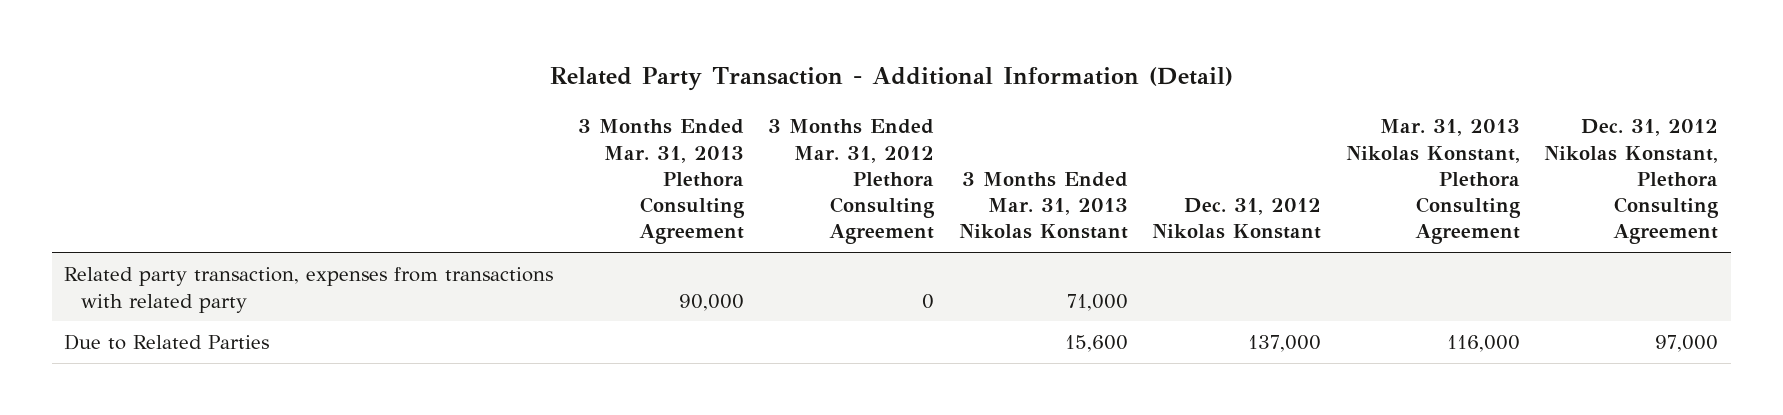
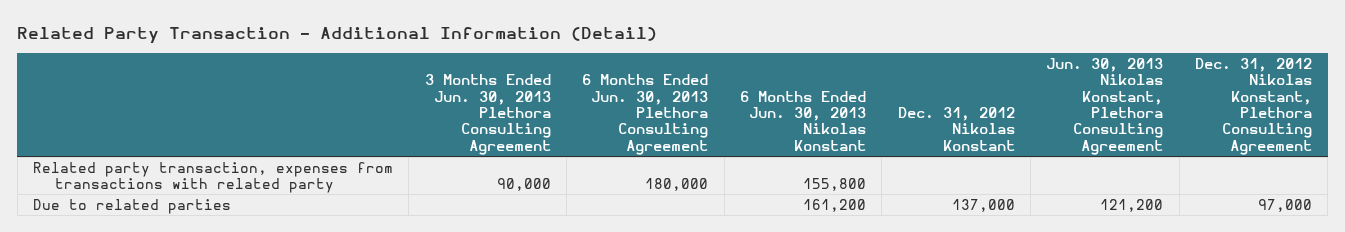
- | 3 Months Ended Mar. 31, 2013 Plethora Consulting Agreement | 3 Months Ended Mar. 31, 2012 Plethora Consulting Agreement | 3 Months Ended Mar. 31, 2013 Nikolas Konstant | Dec. 31, 2012 Nikolas Konstant | Mar. 31, 2013 Nikolas Konstant, Plethora Consulting Agreement | Dec. 31, 2012 Nikolas Konstant, Plethora Consulting Agreement
+ | 3 Months Ended Jun. 30, 2013 Plethora Consulting Agreement | 6 Months Ended Jun. 30, 2013 Plethora Consulting Agreement | 6 Months Ended Jun. 30, 2013 Nikolas Konstant | Dec. 31, 2012 Nikolas Konstant | Jun. 30, 2013 Nikolas Konstant, Plethora Consulting Agreement | Dec. 31, 2012 Nikolas Konstant, Plethora Consulting Agreement
- Due to Related Parties | | | 15,600 | 137,000 | 116,000 | 97,000
+ Due to related parties | | | 161,200 | 137,000 | 121,200 | 97,000

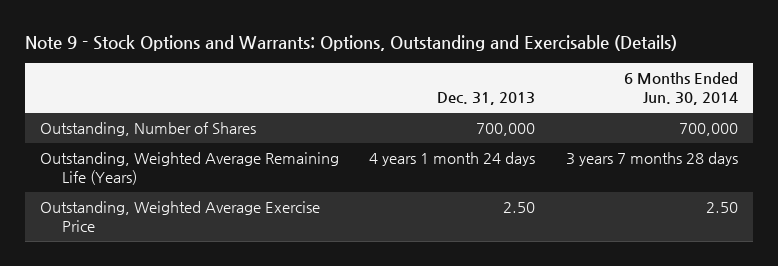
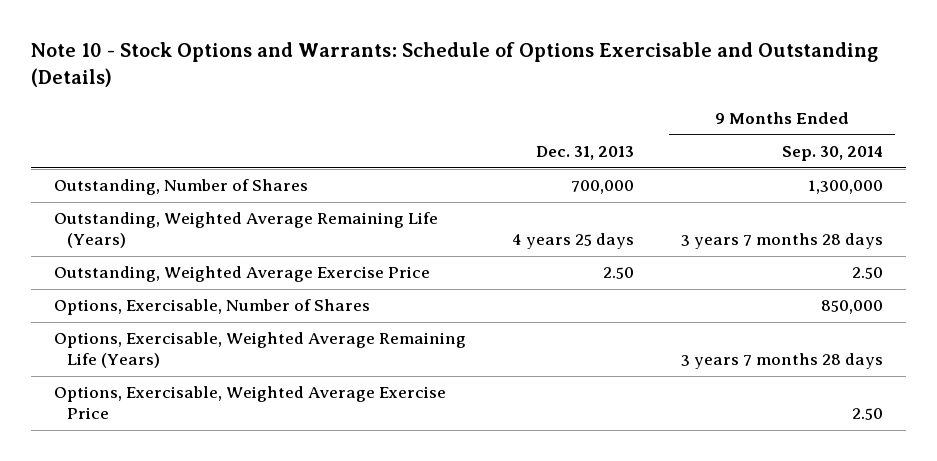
- Note 9 - Stock Options and Warrants: Options, Outstanding and Exercisable (Details)
+ Note 10 - Stock Options and Warrants: Schedule of Options Exercisable and Outstanding (Details)
- | Dec. 31, 2013 | 6 Months Ended Jun. 30, 2014
+ | Dec. 31, 2013 | 9 Months Ended Sep. 30, 2014
- Outstanding, Weighted Average Remaining Life (Years) | 4 years 1 month 24 days | 3 years 7 months 28 days
+ Outstanding, Weighted Average Remaining Life (Years) | 4 years 25 days | 3 years 7 months 28 days
+ Options, Exercisable, Number of Shares | | 850,000
+ Options, Exercisable, Weighted Average Remaining Life (Years) | | 3 years 7 months 28 days
+ Options, Exercisable, Weighted Average Exercise Price | | 2.50

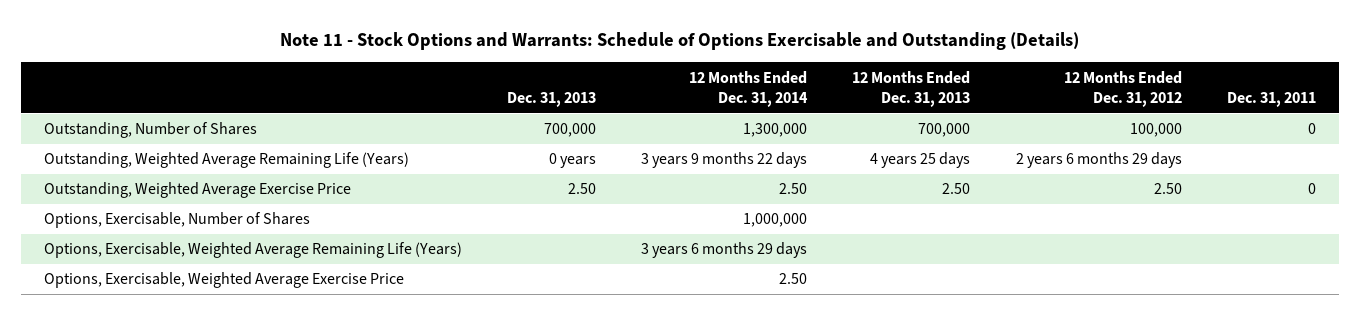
- Note 10 - Stock Options and Warrants: Schedule of Options Exercisable and Outstanding (Details)
+ Note 11 - Stock Options and Warrants: Schedule of Options Exercisable and Outstanding (Details)
- | Dec. 31, 2013 | 9 Months Ended Sep. 30, 2014
+ | Dec. 31, 2013 | 12 Months Ended Dec. 31, 2014 | 12 Months Ended Dec. 31, 2013 | 12 Months Ended Dec. 31, 2012 | Dec. 31, 2011
- Outstanding, Weighted Average Remaining Life (Years) | 4 years 25 days | 3 years 7 months 28 days
+ Outstanding, Weighted Average Remaining Life (Years) | 0 years | 3 years 9 months 22 days | 4 years 25 days | 2 years 6 months 29 days |

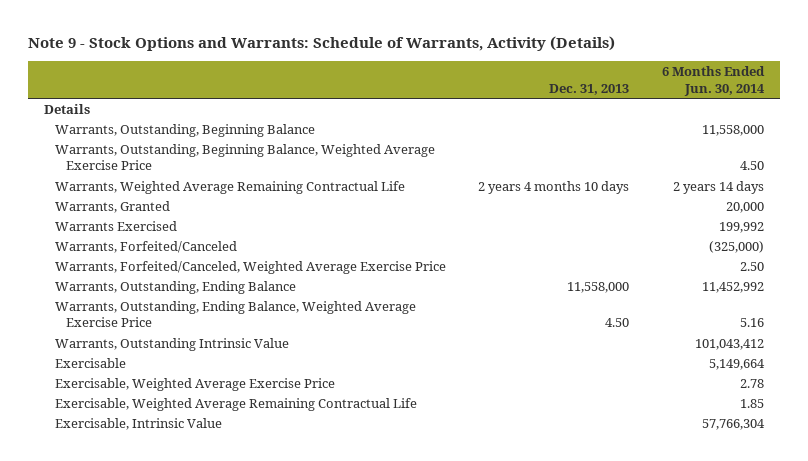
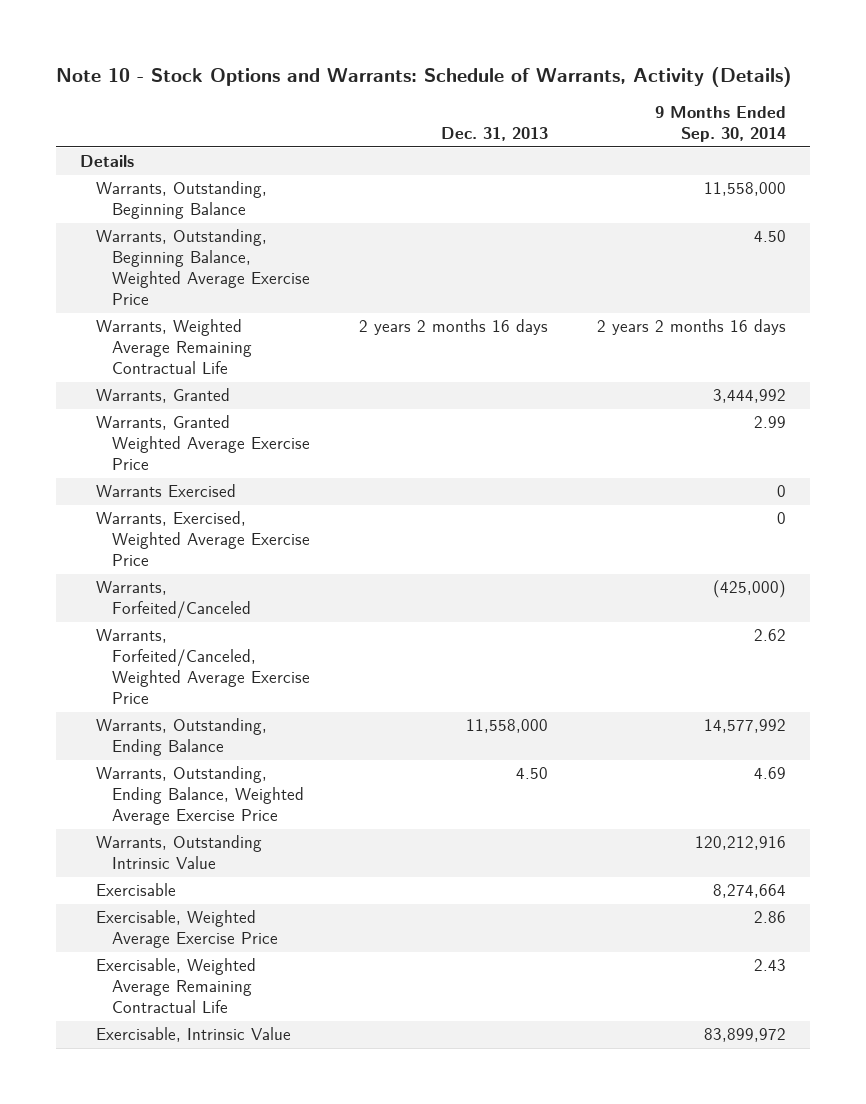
- Note 9 - Stock Options and Warrants: Schedule of Warrants, Activity (Details)
+ Note 10 - Stock Options and Warrants: Schedule of Warrants, Activity (Details)
- | Dec. 31, 2013 | 6 Months Ended Jun. 30, 2014
+ | Dec. 31, 2013 | 9 Months Ended Sep. 30, 2014
- Warrants, Weighted Average Remaining Contractual Life | 2 years 4 months 10 days | 2 years 14 days
+ Warrants, Weighted Average Remaining Contractual Life | 2 years 2 months 16 days | 2 years 2 months 16 days
+ Warrants, Granted Weighted Average Exercise Price | | 2.99
+ Warrants, Exercised, Weighted Average Exercise Price | | 0

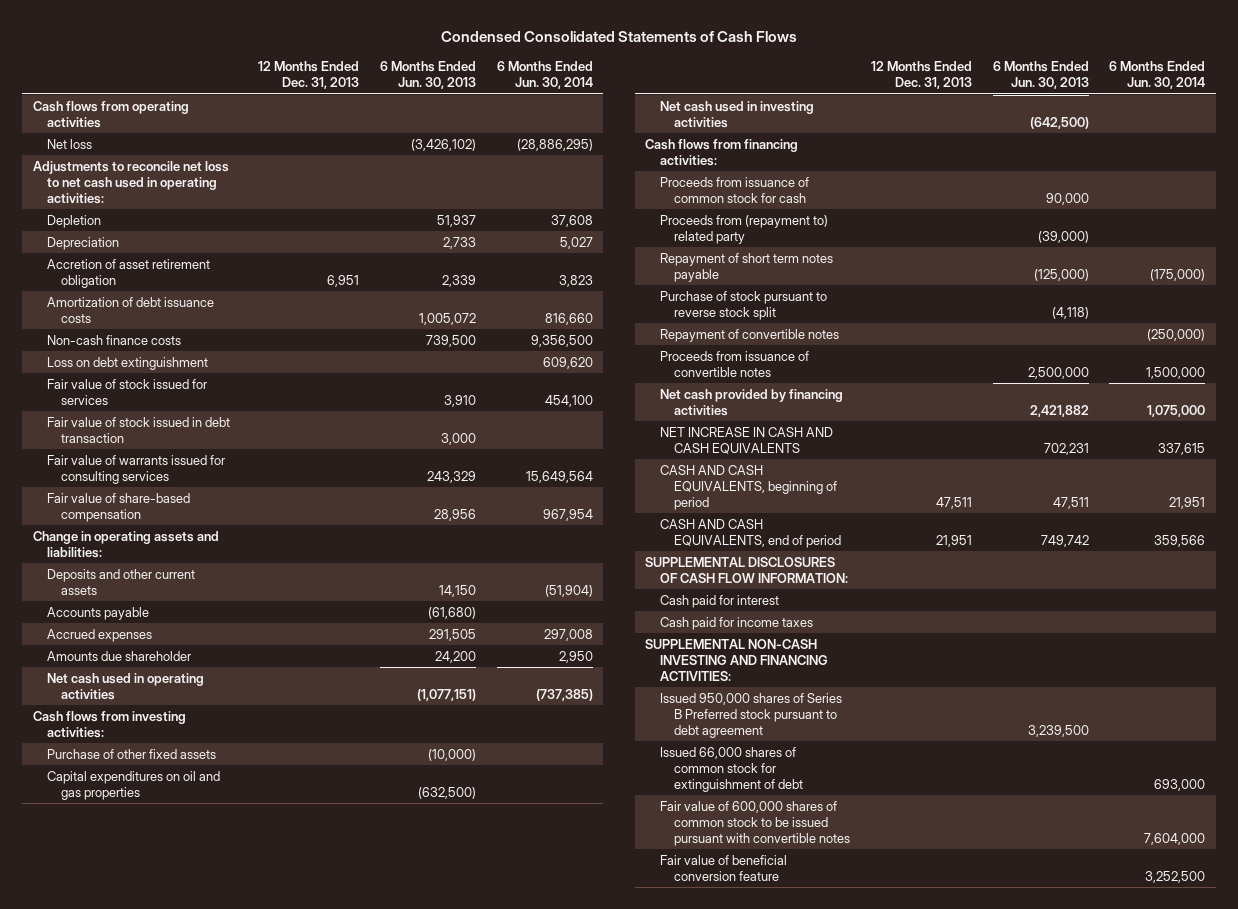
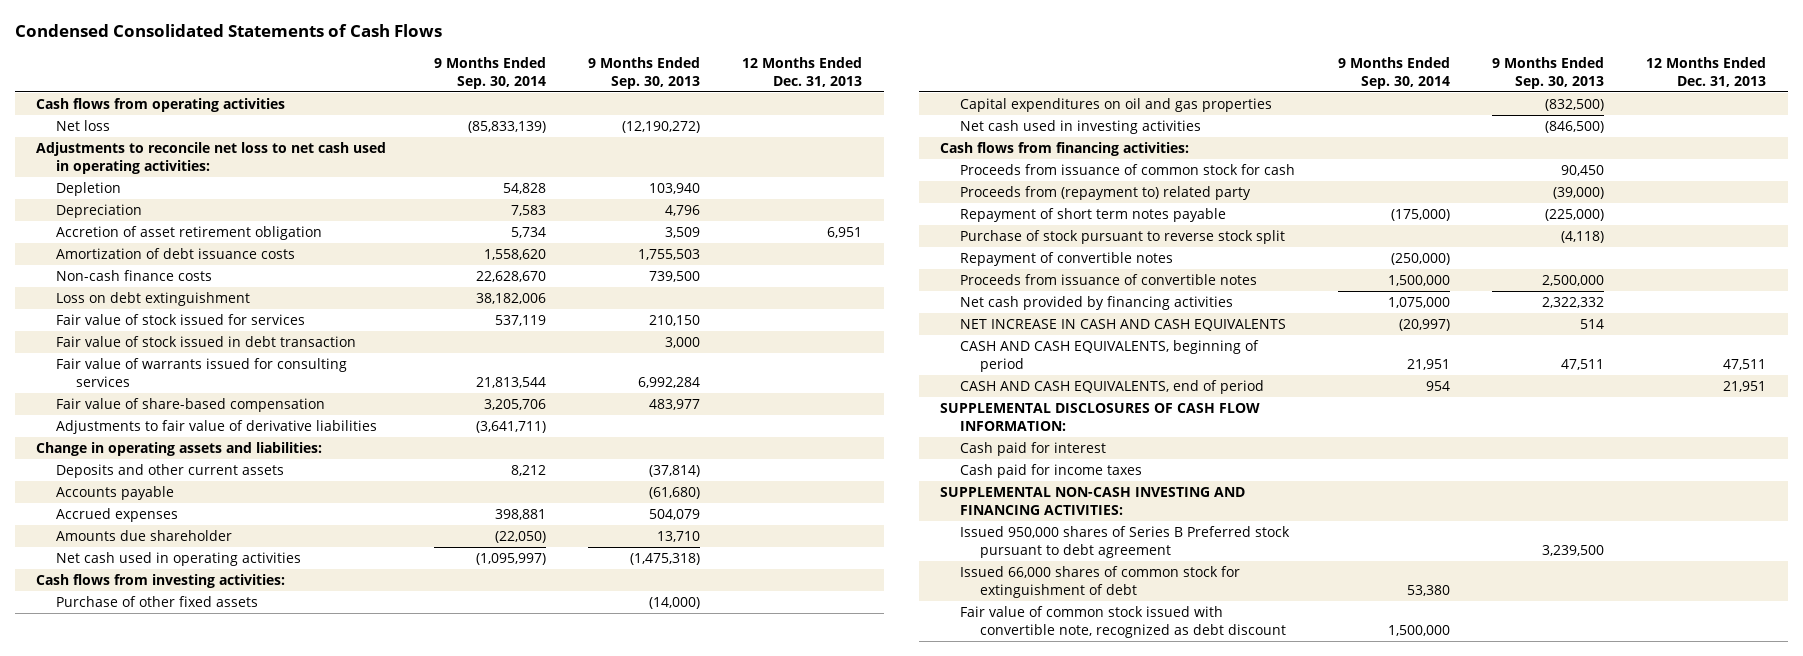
- | 12 Months Ended Dec. 31, 2013 | 6 Months Ended Jun. 30, 2013 | 6 Months Ended Jun. 30, 2014
+ | 9 Months Ended Sep. 30, 2014 | 9 Months Ended Sep. 30, 2013 | 12 Months Ended Dec. 31, 2013
+ Adjustments to fair value of derivative liabilities | (3,641,711) | |
- Fair value of 600,000 shares of common stock to be issued pursuant with convertible notes | | | 7,604,000
- Fair value of beneficial conversion feature | | | 3,252,500
+ Fair value of common stock issued with convertible note, recognized as debt discount | 1,500,000 | |

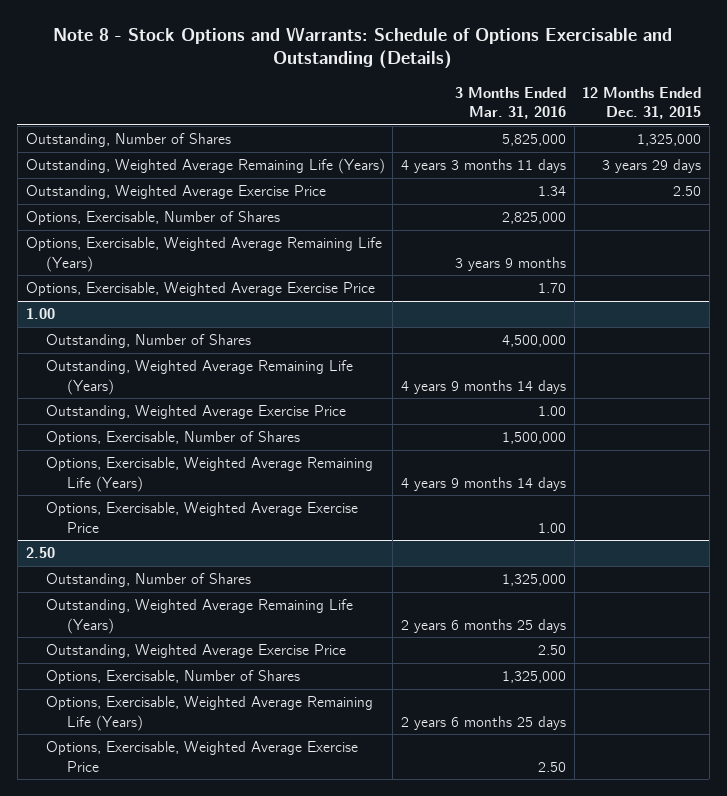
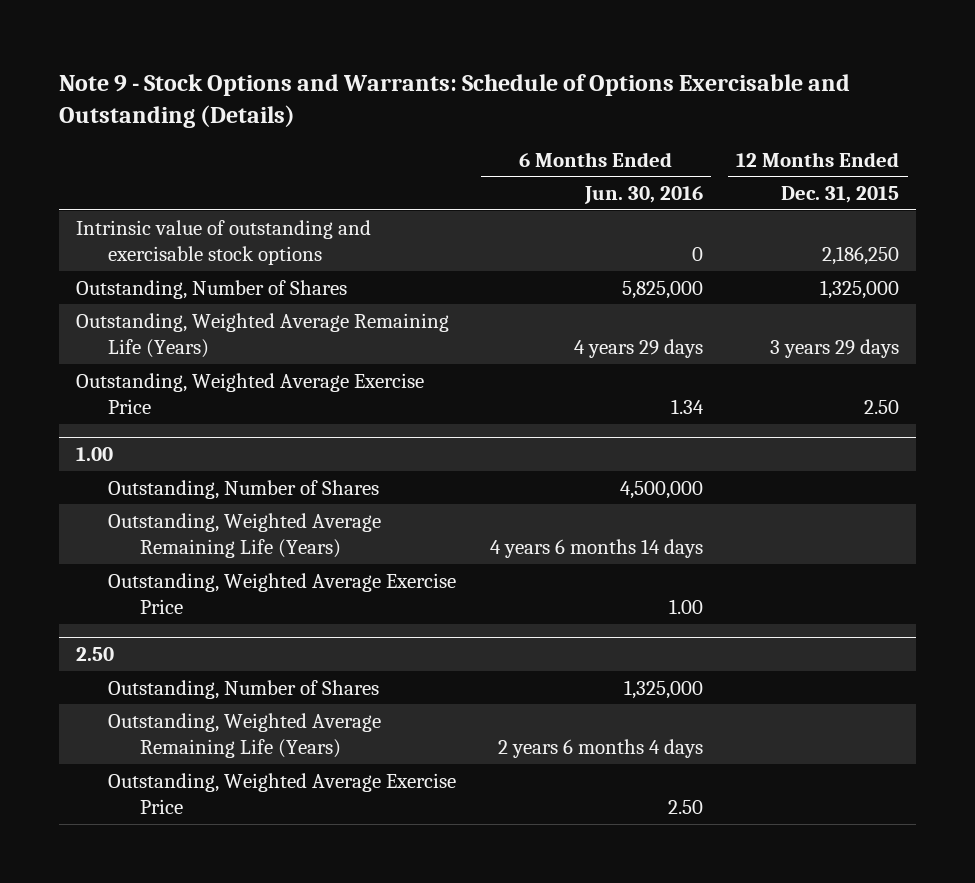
- Note 8 - Stock Options and Warrants: Schedule of Options Exercisable and Outstanding (Details)
+ Note 9 - Stock Options and Warrants: Schedule of Options Exercisable and Outstanding (Details)
- | 3 Months Ended Mar. 31, 2016 | 12 Months Ended Dec. 31, 2015
+ | 6 Months Ended Jun. 30, 2016 | 12 Months Ended Dec. 31, 2015
+ Intrinsic value of outstanding and exercisable stock options | 0 | 2,186,250
- Options, Exercisable, Number of Shares | 2,825,000 |
- Options, Exercisable, Weighted Average Remaining Life (Years) | 3 years 9 months |
- Options, Exercisable, Weighted Average Exercise Price | 1.70 |
@ 1.00
- Options, Exercisable, Number of Shares | 1,500,000 |
- Options, Exercisable, Weighted Average Remaining Life (Years) | 4 years 9 months 14 days |
- Options, Exercisable, Weighted Average Exercise Price | 1.00 |
@ 2.50
- Options, Exercisable, Number of Shares | 1,325,000 |
- Options, Exercisable, Weighted Average Remaining Life (Years) | 2 years 6 months 25 days |
- Options, Exercisable, Weighted Average Exercise Price | 2.50 |

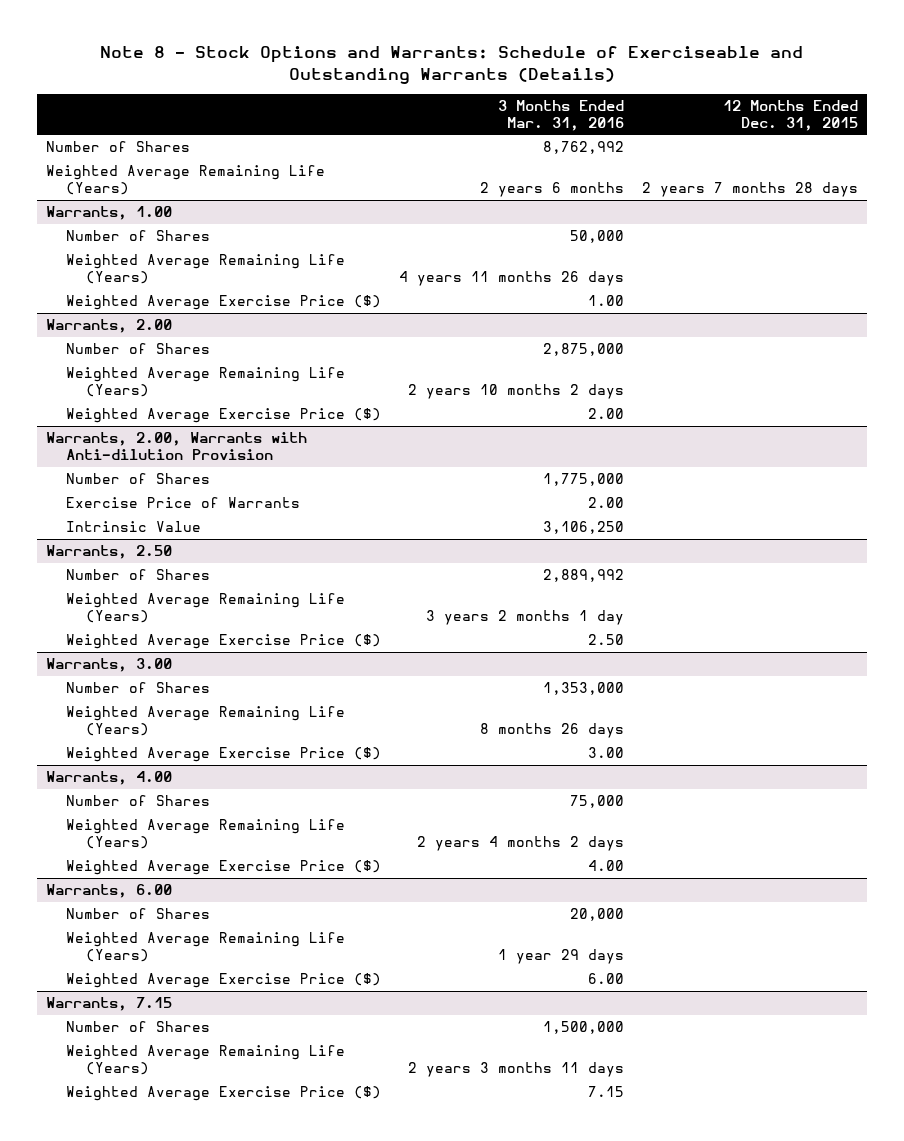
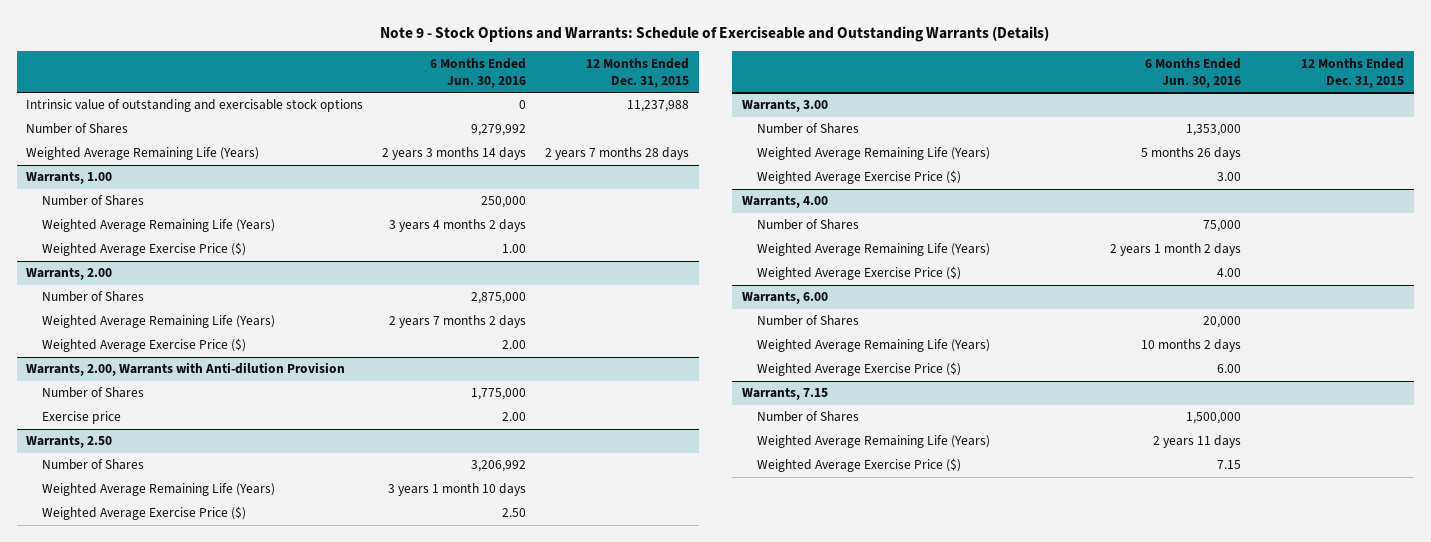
- Note 8 - Stock Options and Warrants: Schedule of Exerciseable and Outstanding Warrants (Details)
+ Note 9 - Stock Options and Warrants: Schedule of Exerciseable and Outstanding Warrants (Details)
- | 3 Months Ended Mar. 31, 2016 | 12 Months Ended Dec. 31, 2015
+ | 6 Months Ended Jun. 30, 2016 | 12 Months Ended Dec. 31, 2015
+ Intrinsic value of outstanding and exercisable stock options | 0 | 11,237,988
@ Warrants, 2.00, Warrants with Anti-dilution Provision
- Exercise Price of Warrants | 2.00 |
- Intrinsic Value | 3,106,250 |
+ Exercise price | 2.00 |

